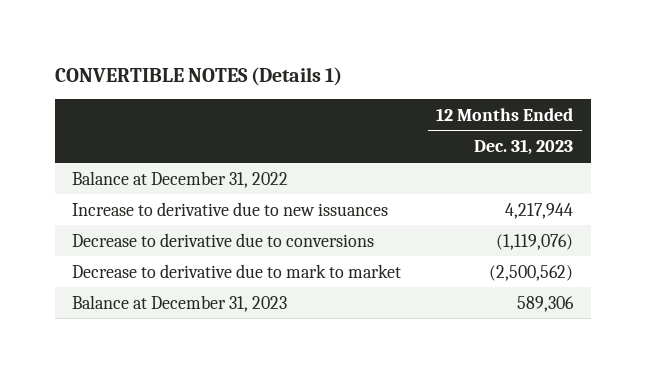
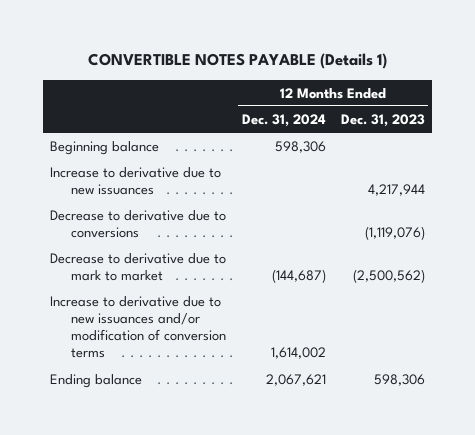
- CONVERTIBLE NOTES (Details 1)
+ CONVERTIBLE NOTES PAYABLE (Details 1)
- | 12 Months Ended Dec. 31, 2023
+ | 12 Months Ended Dec. 31, 2024 | 12 Months Ended Dec. 31, 2023
- Balance at December 31, 2022
+ Beginning balance | 598,306 |
- Balance at December 31, 2023 | 589,306
+ Increase to derivative due to new issuances and/or modification of conversion terms | 1,614,002 |
+ Ending balance | 2,067,621 | 598,306

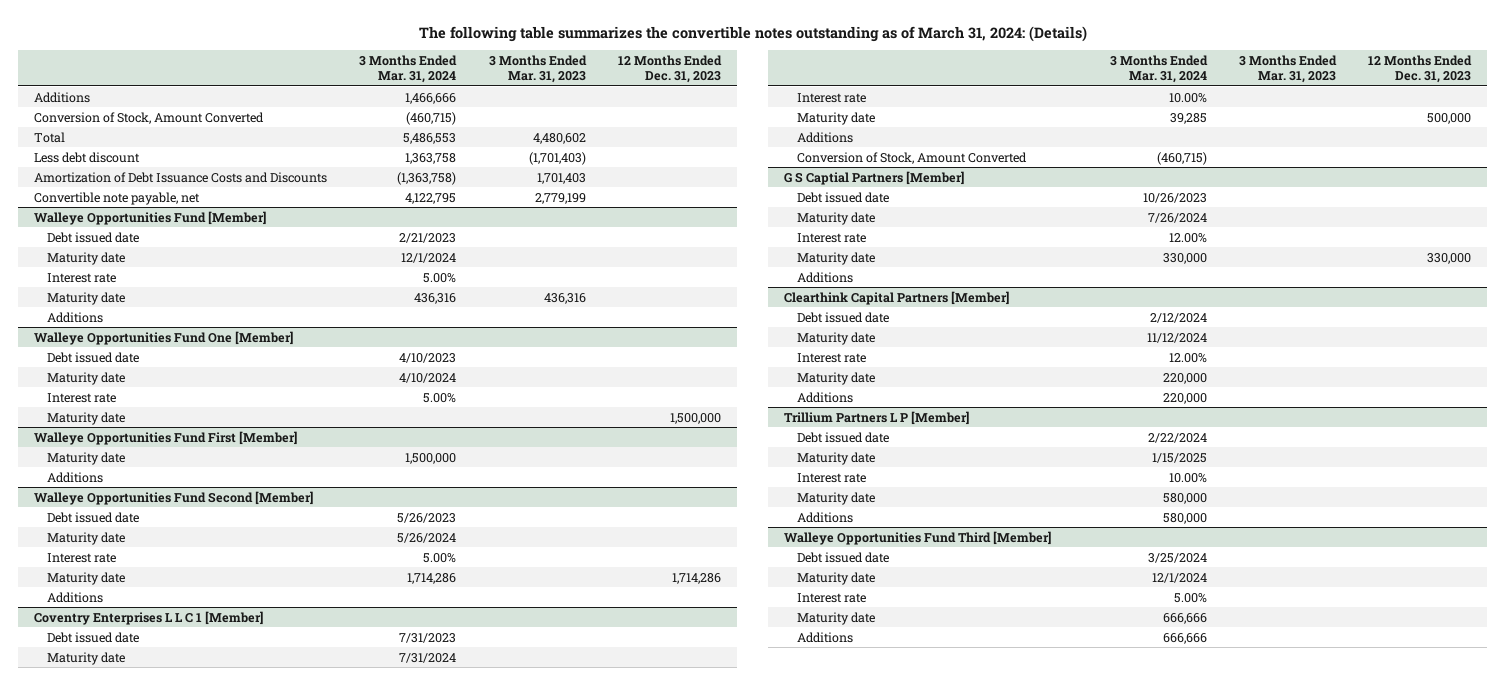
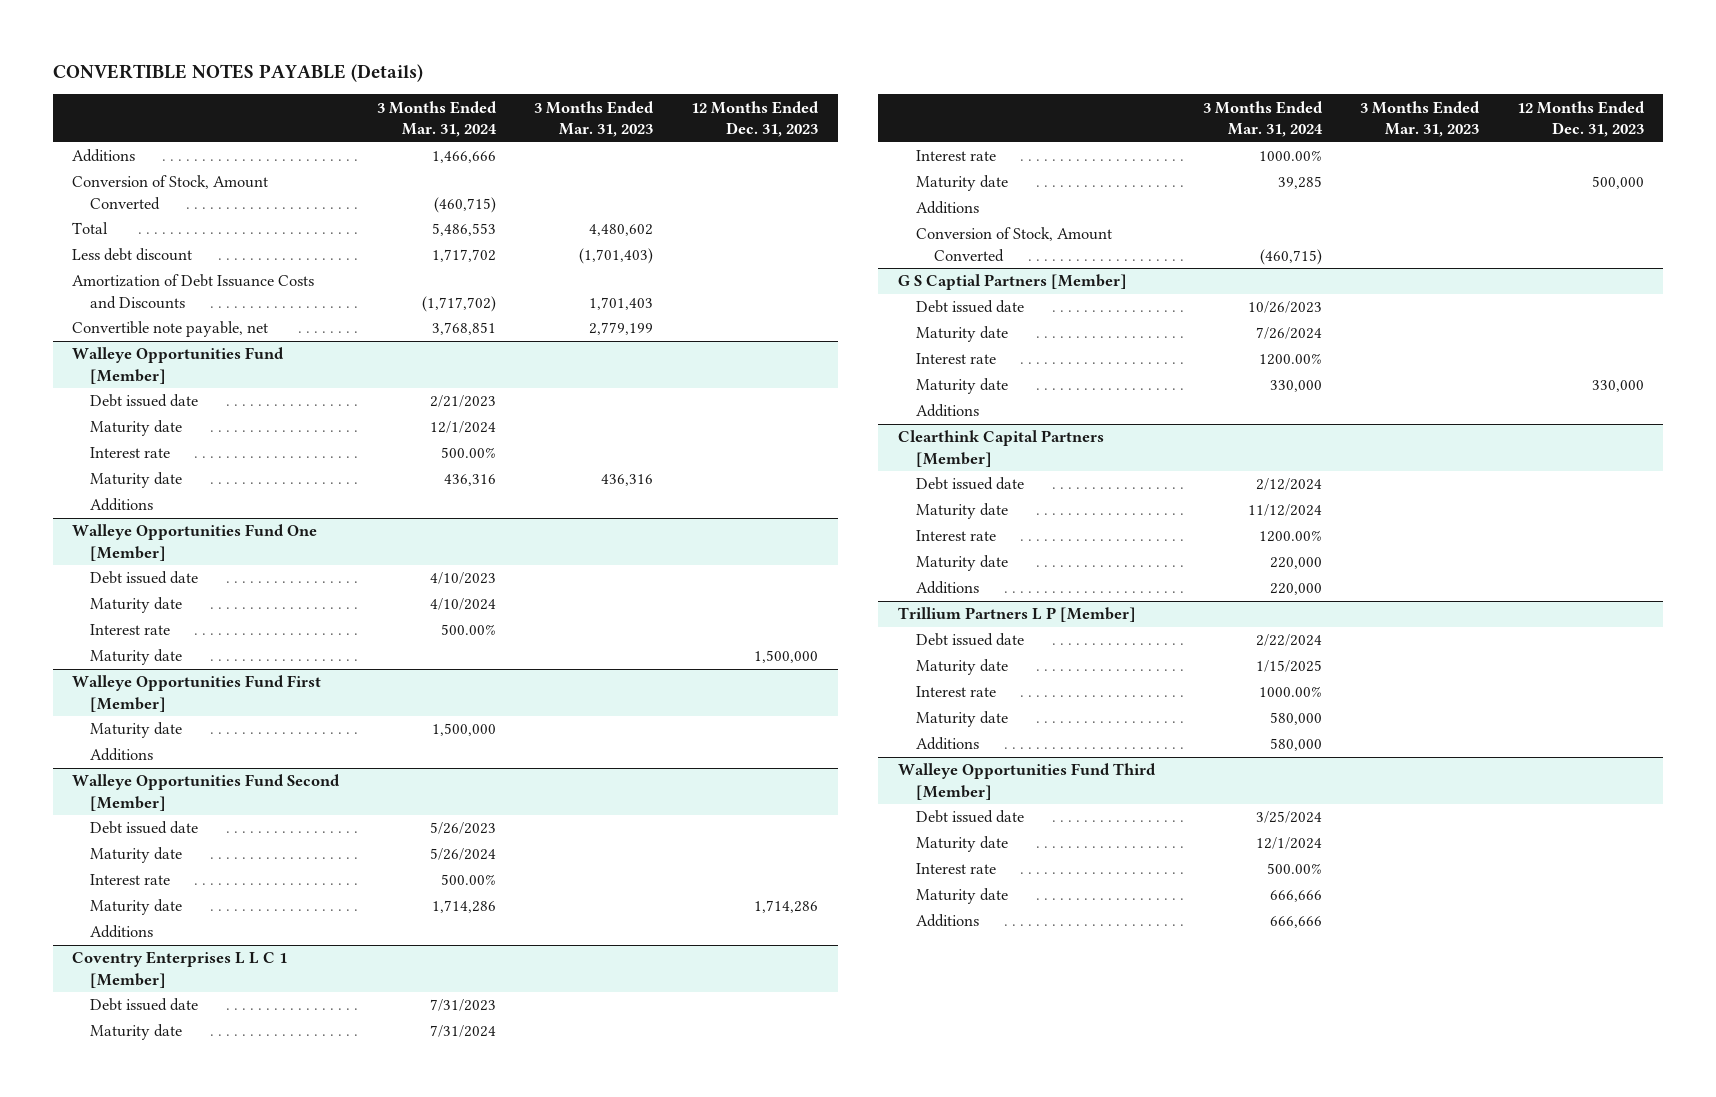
- The following table summarizes the convertible notes outstanding as of March 31, 2024: (Details)
+ CONVERTIBLE NOTES PAYABLE (Details)
- Less debt discount | 1,363,758 | (1,701,403) |
- Amortization of Debt Issuance Costs and Discounts | (1,363,758) | 1,701,403 |
- Convertible note payable, net | 4,122,795 | 2,779,199 |
+ Less debt discount | 1,717,702 | (1,701,403) |
+ Amortization of Debt Issuance Costs and Discounts | (1,717,702) | 1,701,403 |
+ Convertible note payable, net | 3,768,851 | 2,779,199 |
@ Walleye Opportunities Fund [Member]
- Interest rate | 5.00% | |
+ Interest rate | 500.00% | |
@ Walleye Opportunities Fund One [Member]
- Interest rate | 5.00% | |
+ Interest rate | 500.00% | |
@ Walleye Opportunities Fund Second [Member]
- Interest rate | 5.00% | |
+ Interest rate | 500.00% | |
@ Coventry Enterprises L L C 1 [Member]
- Interest rate | 10.00% | |
+ Interest rate | 1000.00% | |
@ G S Captial Partners [Member]
- Interest rate | 12.00% | |
+ Interest rate | 1200.00% | |
@ Clearthink Capital Partners [Member]
- Interest rate | 12.00% | |
+ Interest rate | 1200.00% | |
@ Trillium Partners L P [Member]
- Interest rate | 10.00% | |
+ Interest rate | 1000.00% | |
@ Walleye Opportunities Fund Third [Member]
- Interest rate | 5.00% | |
+ Interest rate | 500.00% | |

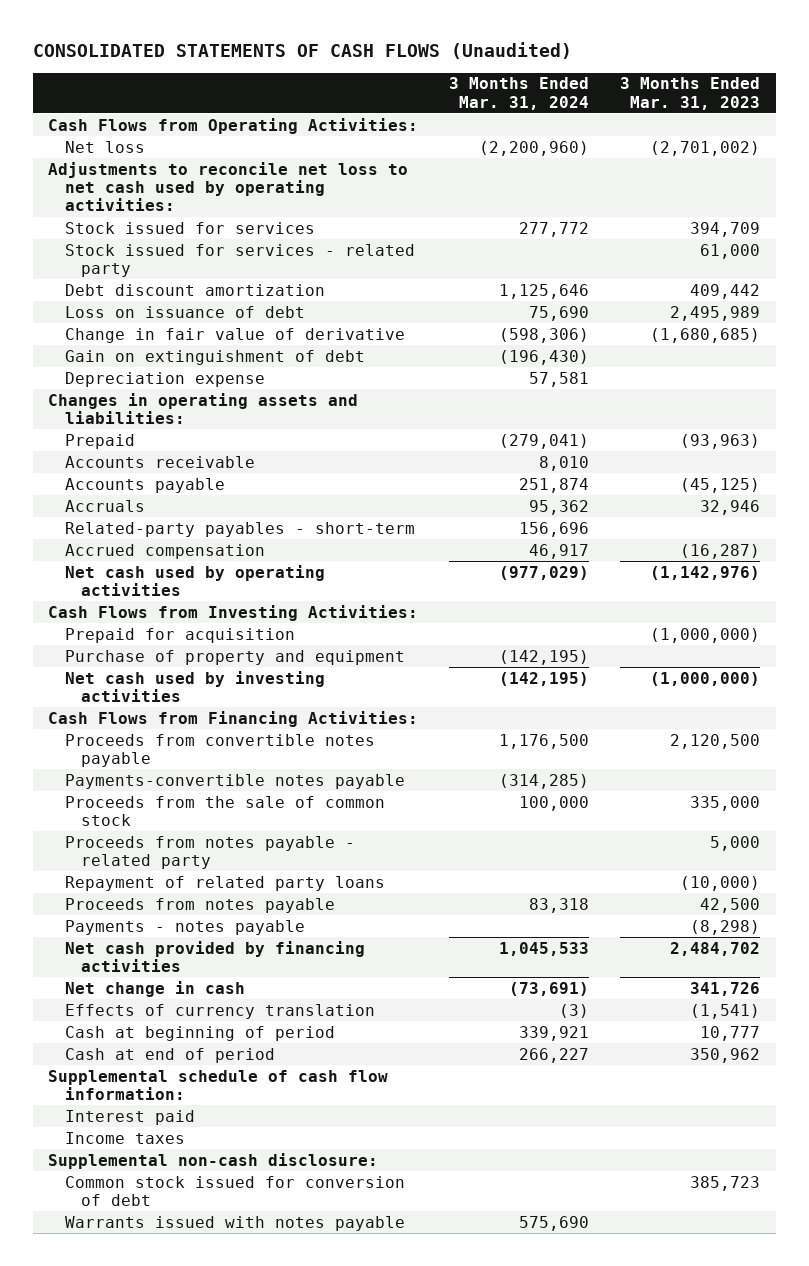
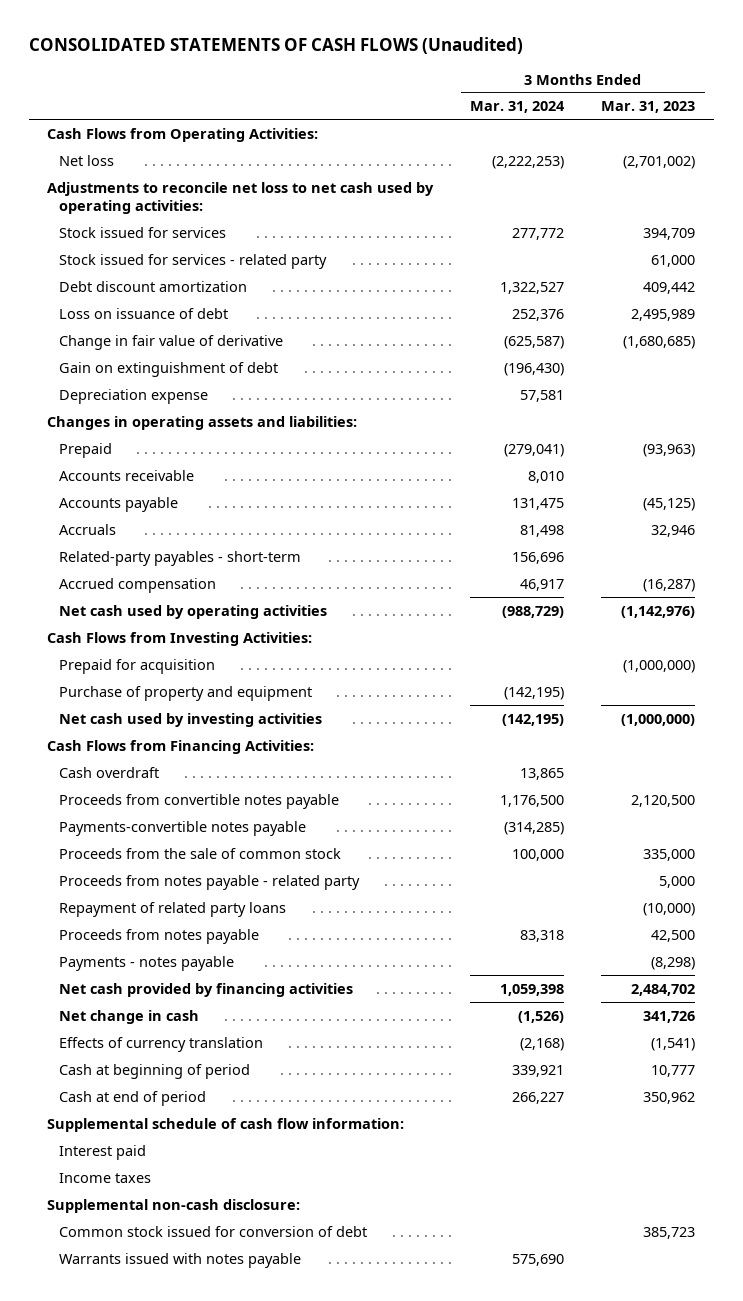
- Net loss | (2,200,960) | (2,701,002)
+ Net loss | (2,222,253) | (2,701,002)
- Debt discount amortization | 1,125,646 | 409,442
- Loss on issuance of debt | 75,690 | 2,495,989
- Change in fair value of derivative | (598,306) | (1,680,685)
+ Debt discount amortization | 1,322,527 | 409,442
+ Loss on issuance of debt | 252,376 | 2,495,989
+ Change in fair value of derivative | (625,587) | (1,680,685)
- Accounts payable | 251,874 | (45,125)
- Accruals | 95,362 | 32,946
+ Accounts payable | 131,475 | (45,125)
+ Accruals | 81,498 | 32,946
- Net cash used by operating activities | (977,029) | (1,142,976)
+ Net cash used by operating activities | (988,729) | (1,142,976)
+ Cash overdraft | 13,865 |
- Net cash provided by financing activities | 1,045,533 | 2,484,702
- Net change in cash | (73,691) | 341,726
- Effects of currency translation | (3) | (1,541)
+ Net cash provided by financing activities | 1,059,398 | 2,484,702
+ Net change in cash | (1,526) | 341,726
+ Effects of currency translation | (2,168) | (1,541)

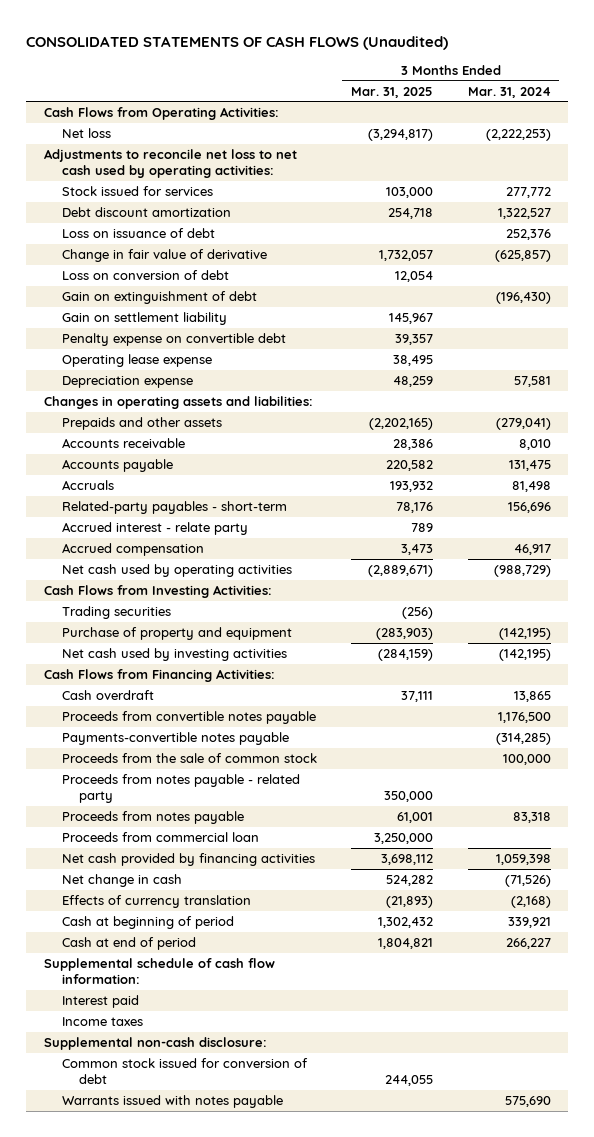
- | 3 Months Ended Mar. 31, 2024 | 3 Months Ended Mar. 31, 2023
+ | 3 Months Ended Mar. 31, 2025 | 3 Months Ended Mar. 31, 2024
- Stock issued for services - related party | | 61,000
- Change in fair value of derivative | (625,587) | (1,680,685)
+ Change in fair value of derivative | 1,732,057 | (625,857)
+ Loss on conversion of debt | 12,054 |
+ Gain on settlement liability | 145,967 |
+ Penalty expense on convertible debt | 39,357 |
+ Operating lease expense | 38,495 |
- Prepaid | (279,041) | (93,963)
+ Prepaids and other assets | (2,202,165) | (279,041)
+ Accrued interest - relate party | 789 |
- Prepaid for acquisition | | (1,000,000)
+ Trading securities | (256) |
- Repayment of related party loans | | (10,000)
- Payments - notes payable | | (8,298)
+ Proceeds from commercial loan | 3,250,000 |
- Net change in cash | (1,526) | 341,726
+ Net change in cash | 524,282 | (71,526)

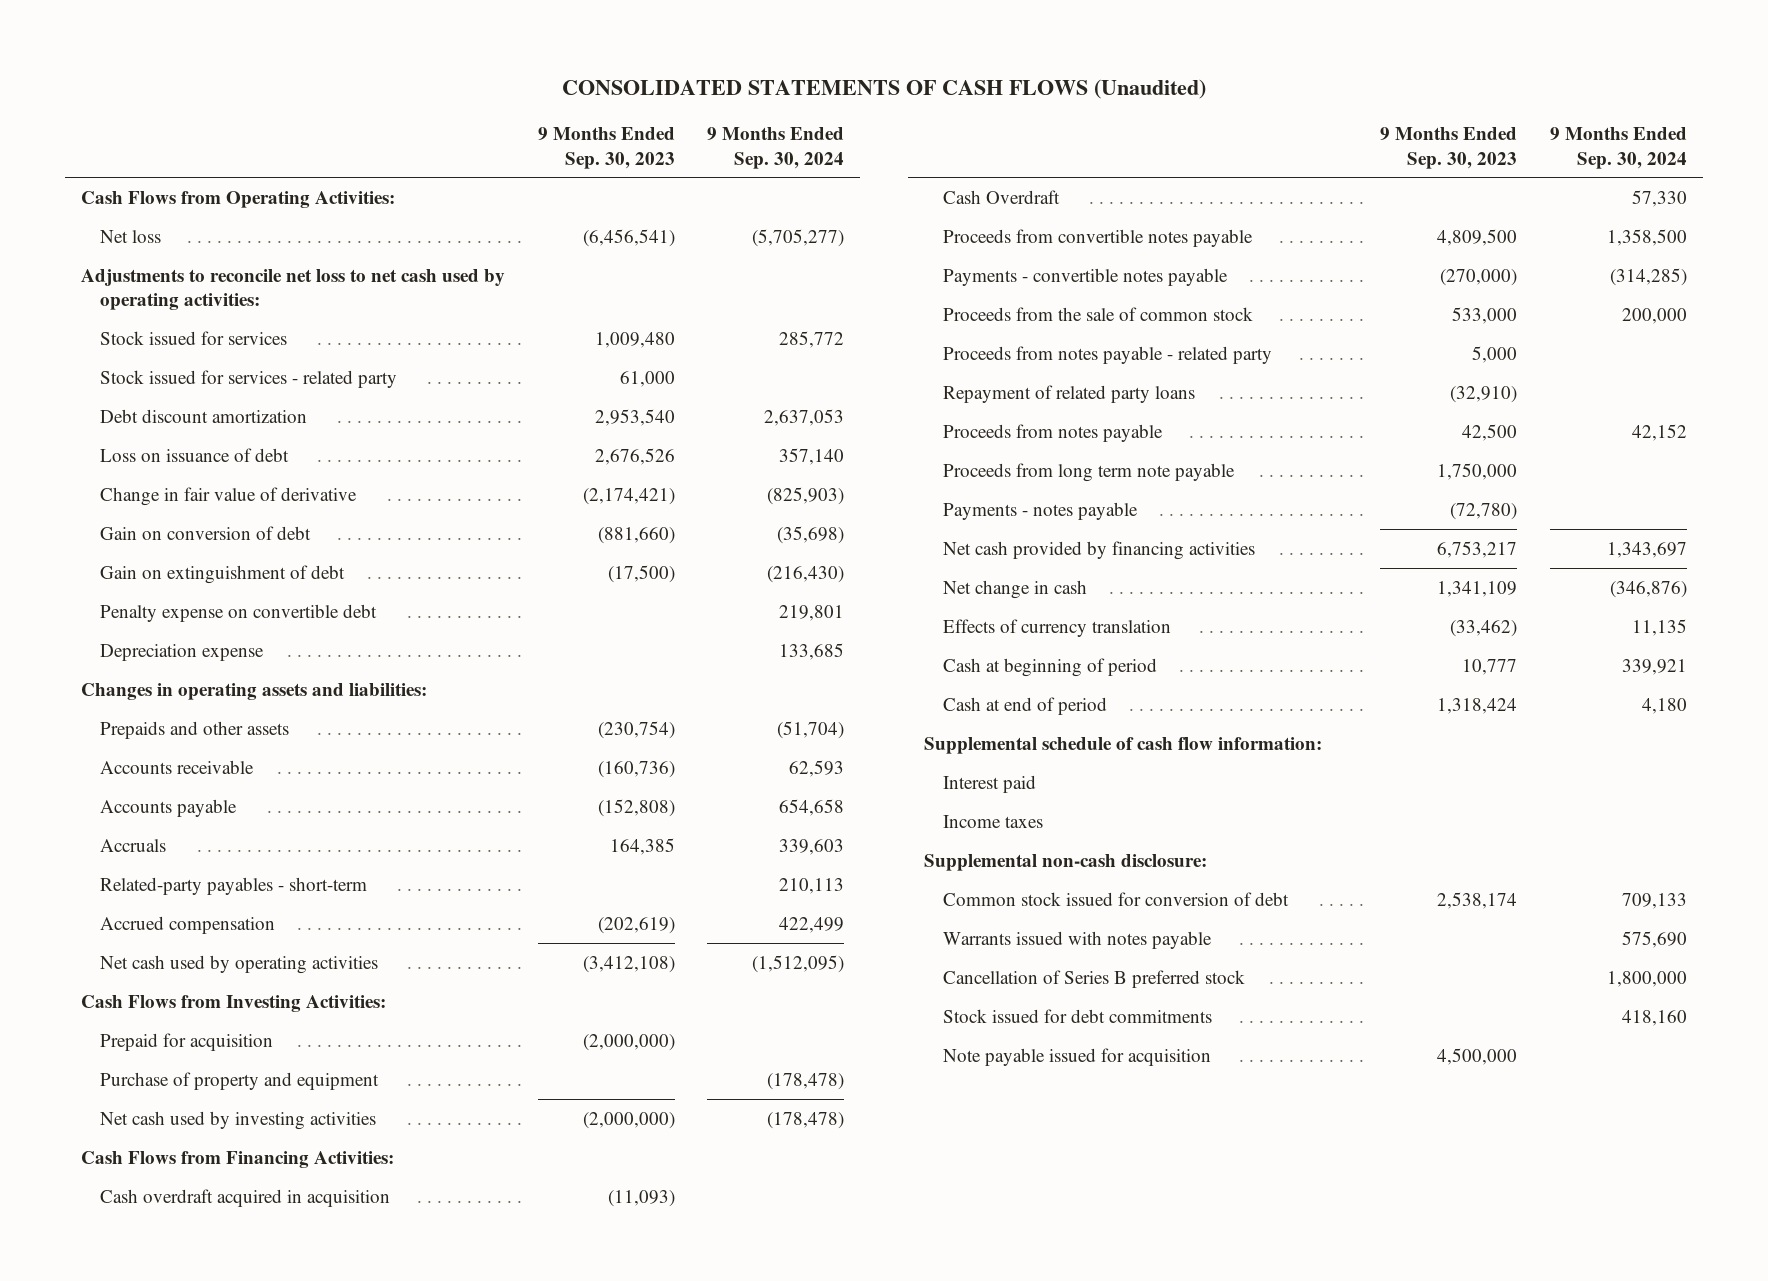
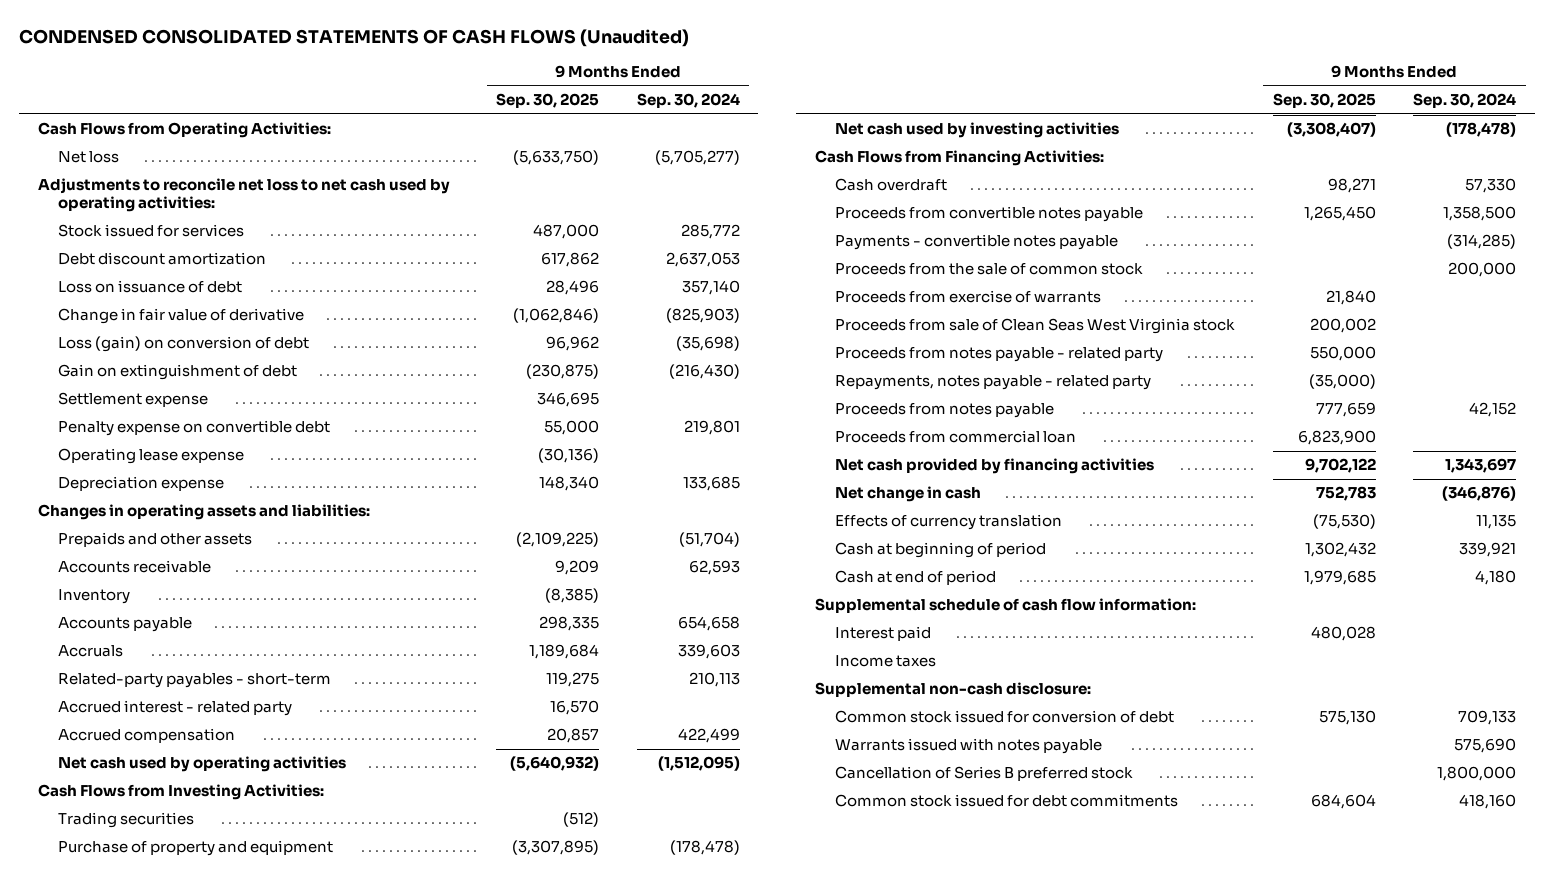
- CONSOLIDATED STATEMENTS OF CASH FLOWS (Unaudited)
+ CONDENSED CONSOLIDATED STATEMENTS OF CASH FLOWS (Unaudited)
- | 9 Months Ended Sep. 30, 2023 | 9 Months Ended Sep. 30, 2024
+ | 9 Months Ended Sep. 30, 2025 | 9 Months Ended Sep. 30, 2024
- Stock issued for services - related party | 61,000 |
- Gain on conversion of debt | (881,660) | (35,698)
+ Loss (gain) on conversion of debt | 96,962 | (35,698)
+ Settlement expense | 346,695 |
+ Operating lease expense | (30,136) |
+ Inventory | (8,385) |
+ Accrued interest - related party | 16,570 |
- Prepaid for acquisition | (2,000,000) |
+ Trading securities | (512) |
- Cash overdraft acquired in acquisition | (11,093) |
- Cash Overdraft | | 57,330
+ Cash overdraft | 98,271 | 57,330
+ Proceeds from exercise of warrants | 21,840 |
+ Proceeds from sale of Clean Seas West Virginia stock | 200,002 |
- Repayment of related party loans | (32,910) |
+ Repayments, notes payable - related party | (35,000) |
- Proceeds from long term note payable | 1,750,000 |
- Payments - notes payable | (72,780) |
+ Proceeds from commercial loan | 6,823,900 |
- Stock issued for debt commitments | | 418,160
- Note payable issued for acquisition | 4,500,000 |
+ Common stock issued for debt commitments | 684,604 | 418,160

